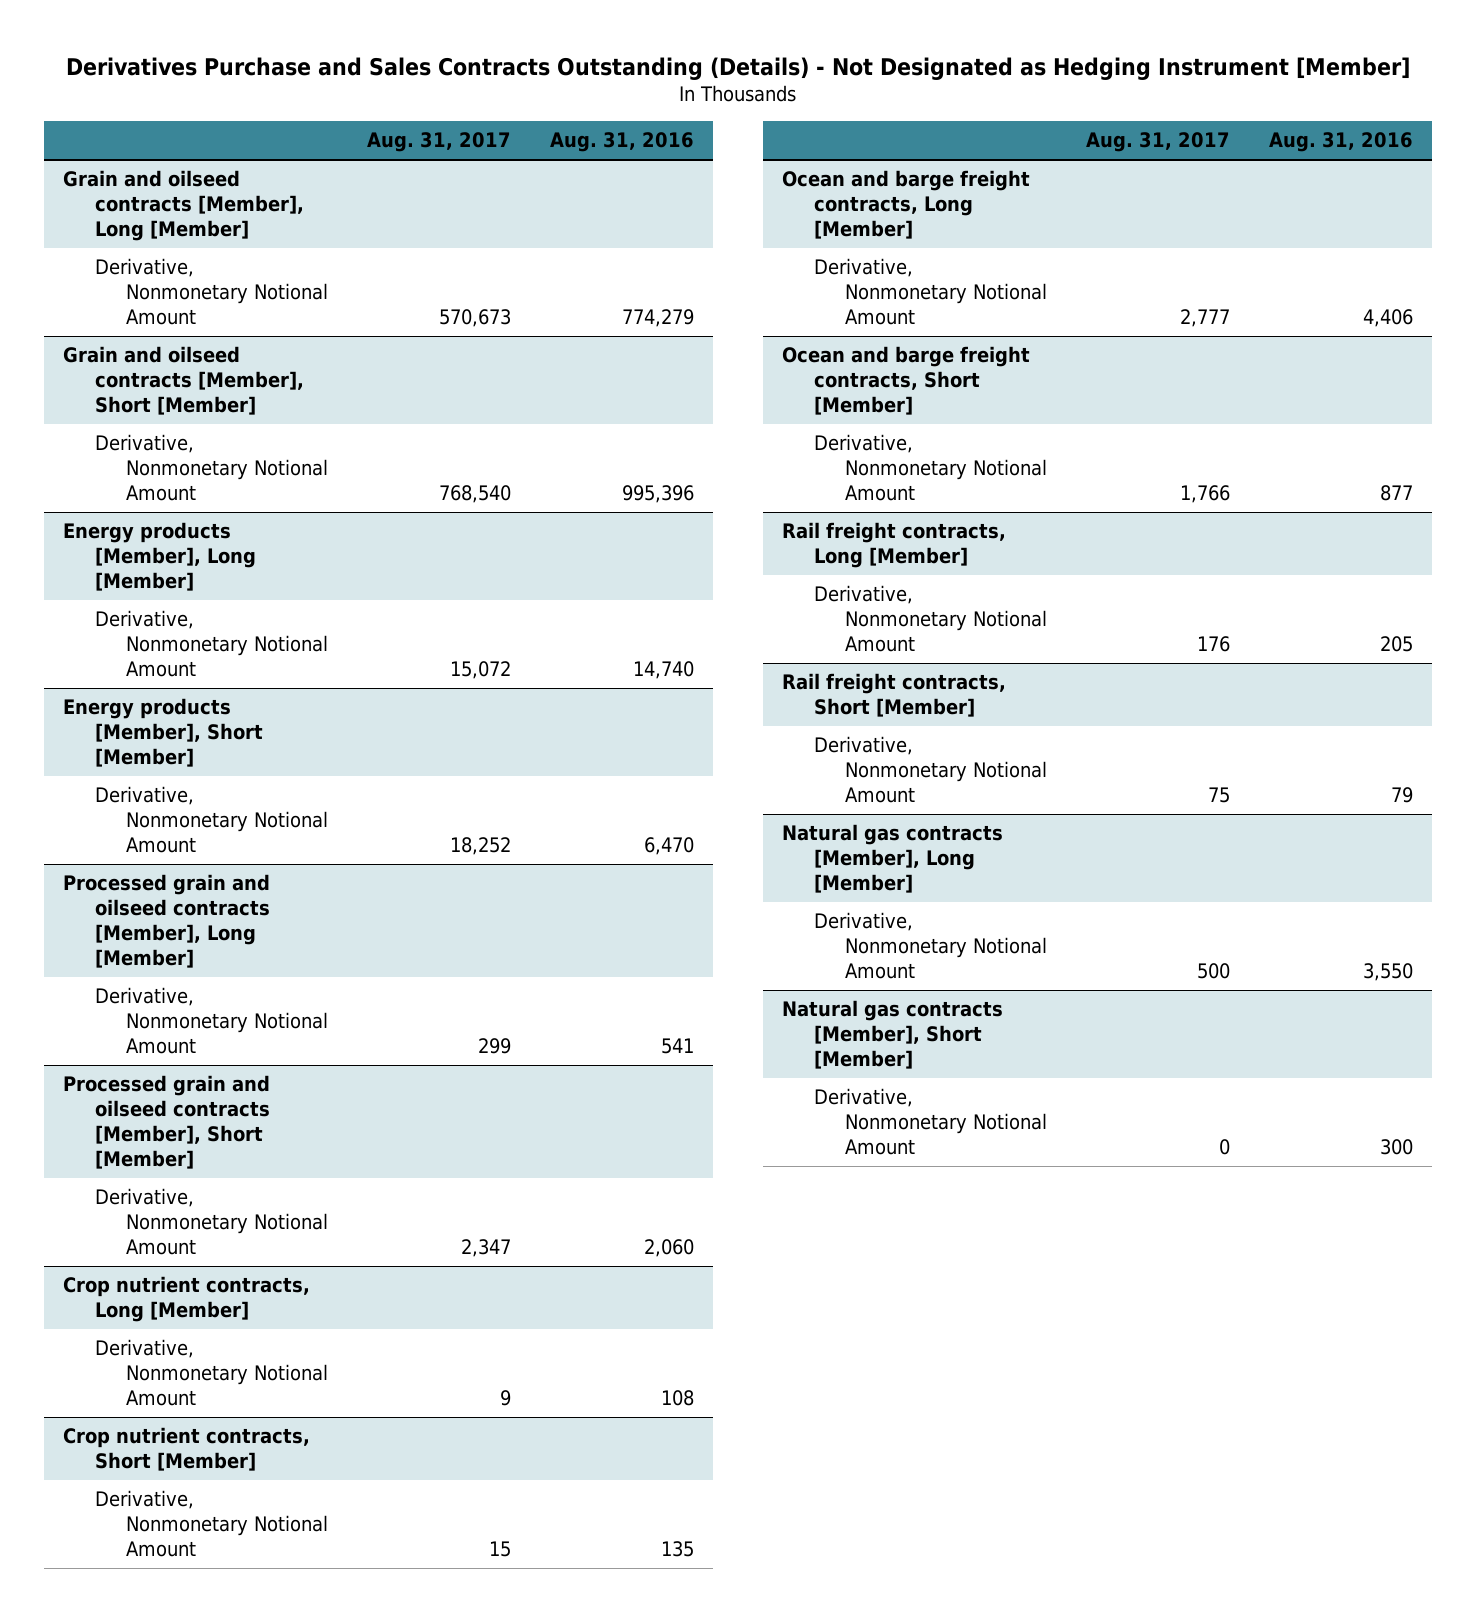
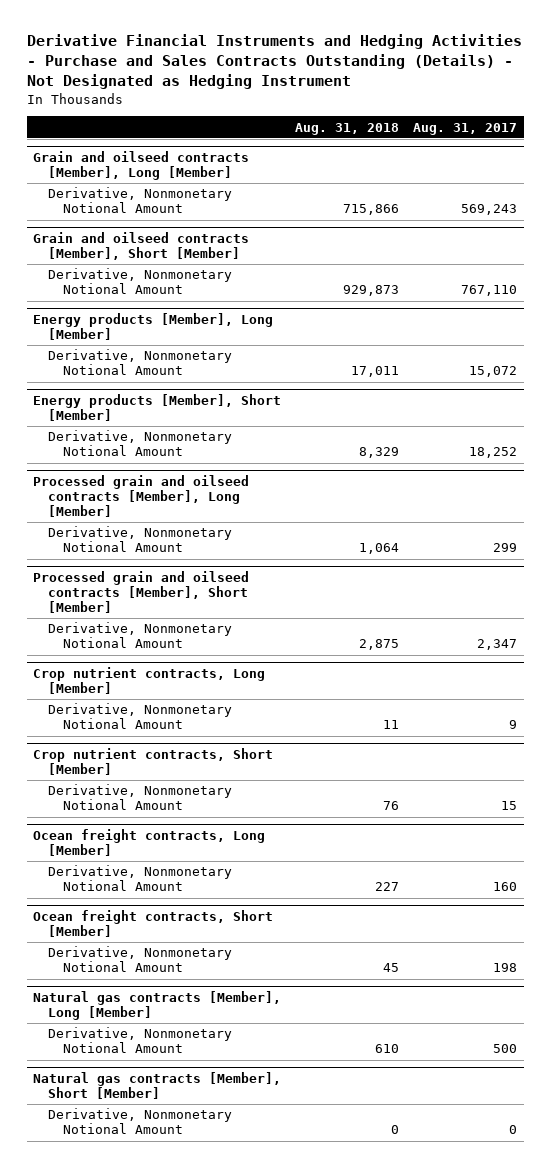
- Derivatives Purchase and Sales Contracts Outstanding (Details) - Not Designated as Hedging Instrument [Member]
+ Derivative Financial Instruments and Hedging Activities - Purchase and Sales Contracts Outstanding (Details) - Not Designated as Hedging Instrument
- | Aug. 31, 2017 | Aug. 31, 2016
+ | Aug. 31, 2018 | Aug. 31, 2017
@ Grain and oilseed contracts [Member], Long [Member]
- Derivative, Nonmonetary Notional Amount | 570,673 | 774,279
+ Derivative, Nonmonetary Notional Amount | 715,866 | 569,243
@ Grain and oilseed contracts [Member], Short [Member]
- Derivative, Nonmonetary Notional Amount | 768,540 | 995,396
+ Derivative, Nonmonetary Notional Amount | 929,873 | 767,110
- Ocean and barge freight contracts, Long [Member]
- Derivative, Nonmonetary Notional Amount | 2,777 | 4,406
- Ocean and barge freight contracts, Short [Member]
- Derivative, Nonmonetary Notional Amount | 1,766 | 877
- Rail freight contracts, Long [Member]
- Derivative, Nonmonetary Notional Amount | 176 | 205
- Rail freight contracts, Short [Member]
- Derivative, Nonmonetary Notional Amount | 75 | 79
+ Ocean freight contracts, Long [Member]
+ Derivative, Nonmonetary Notional Amount | 227 | 160
+ Ocean freight contracts, Short [Member]
+ Derivative, Nonmonetary Notional Amount | 45 | 198

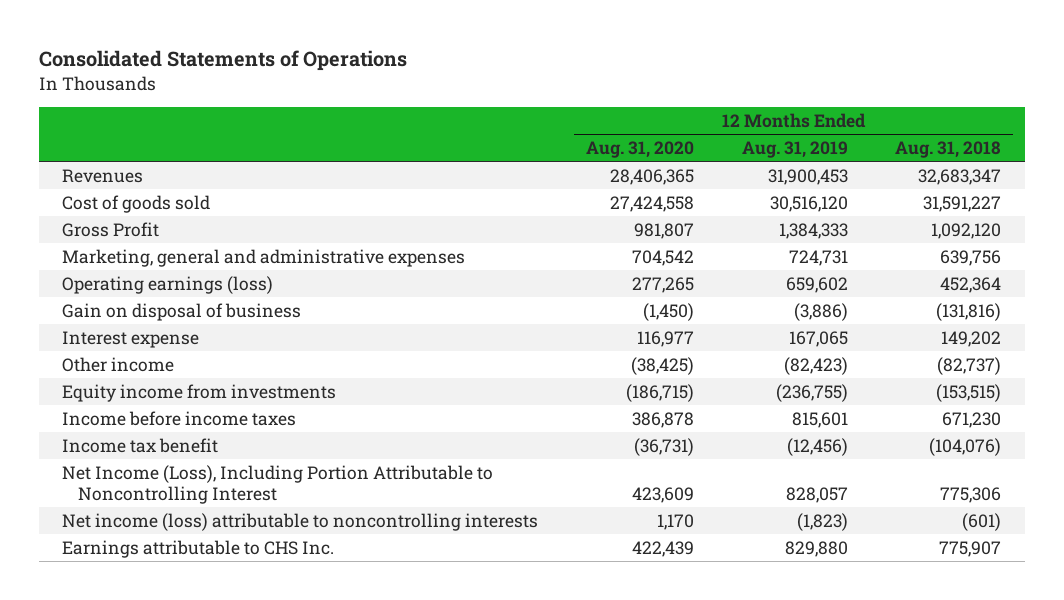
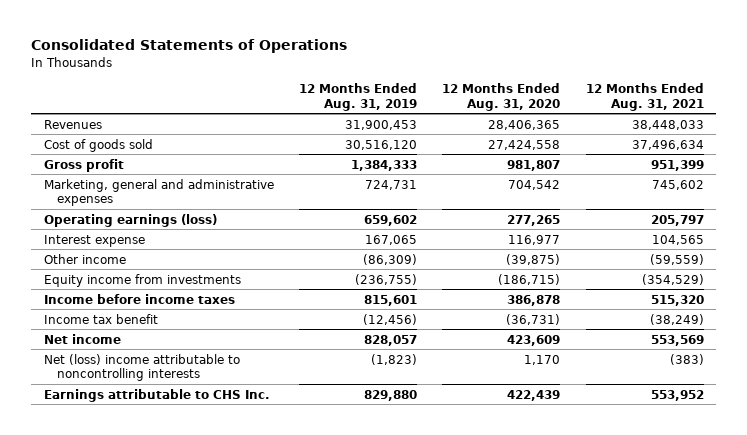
- | 12 Months Ended Aug. 31, 2020 | 12 Months Ended Aug. 31, 2019 | 12 Months Ended Aug. 31, 2018
+ | 12 Months Ended Aug. 31, 2019 | 12 Months Ended Aug. 31, 2020 | 12 Months Ended Aug. 31, 2021
- Gross Profit | 981,807 | 1,384,333 | 1,092,120
+ Gross profit | 1,384,333 | 981,807 | 951,399
- Gain on disposal of business | (1,450) | (3,886) | (131,816)
- Other income | (38,425) | (82,423) | (82,737)
+ Other income | (86,309) | (39,875) | (59,559)
- Net Income (Loss), Including Portion Attributable to Noncontrolling Interest | 423,609 | 828,057 | 775,306
- Net income (loss) attributable to noncontrolling interests | 1,170 | (1,823) | (601)
+ Net income | 828,057 | 423,609 | 553,569
+ Net (loss) income attributable to noncontrolling interests | (1,823) | 1,170 | (383)

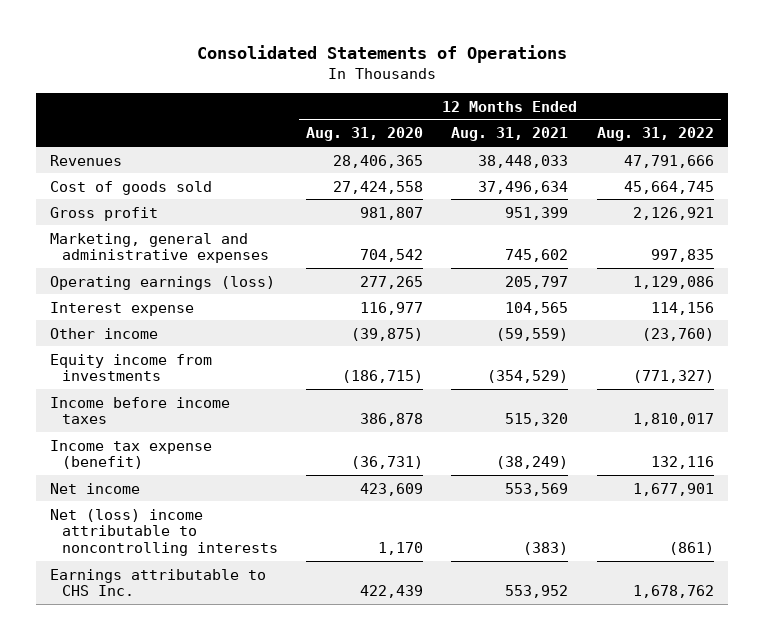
- | 12 Months Ended Aug. 31, 2019 | 12 Months Ended Aug. 31, 2020 | 12 Months Ended Aug. 31, 2021
+ | 12 Months Ended Aug. 31, 2020 | 12 Months Ended Aug. 31, 2021 | 12 Months Ended Aug. 31, 2022
- Income tax benefit | (12,456) | (36,731) | (38,249)
+ Income tax expense (benefit) | (36,731) | (38,249) | 132,116

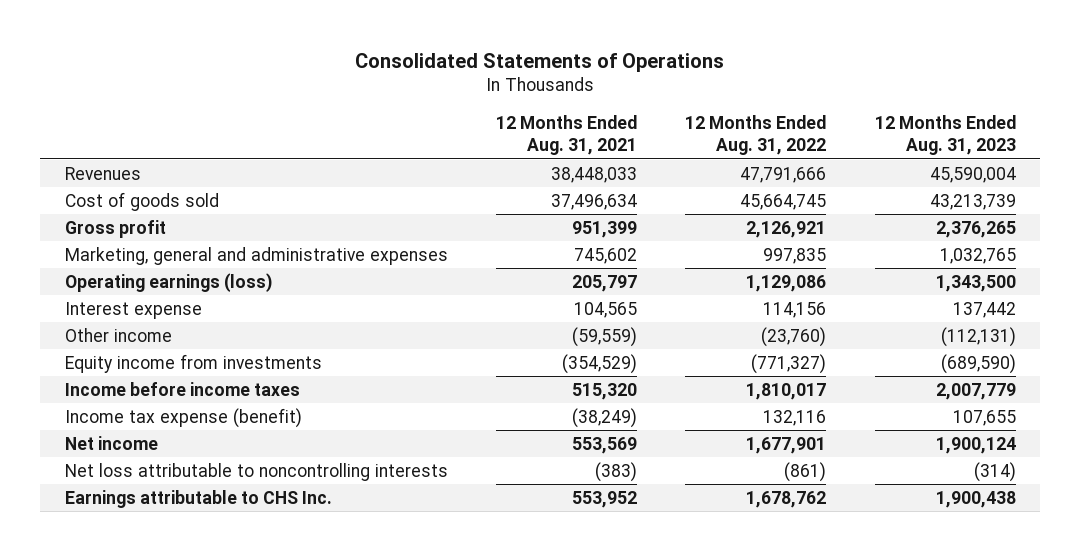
- | 12 Months Ended Aug. 31, 2020 | 12 Months Ended Aug. 31, 2021 | 12 Months Ended Aug. 31, 2022
+ | 12 Months Ended Aug. 31, 2021 | 12 Months Ended Aug. 31, 2022 | 12 Months Ended Aug. 31, 2023
- Net (loss) income attributable to noncontrolling interests | 1,170 | (383) | (861)
+ Net loss attributable to noncontrolling interests | (383) | (861) | (314)

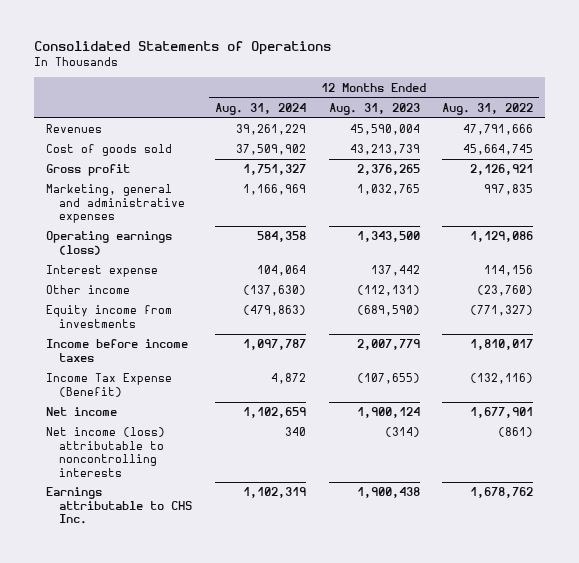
- | 12 Months Ended Aug. 31, 2021 | 12 Months Ended Aug. 31, 2022 | 12 Months Ended Aug. 31, 2023
+ | 12 Months Ended Aug. 31, 2024 | 12 Months Ended Aug. 31, 2023 | 12 Months Ended Aug. 31, 2022
- Income tax expense (benefit) | (38,249) | 132,116 | 107,655
+ Income Tax Expense (Benefit) | 4,872 | (107,655) | (132,116)
- Net loss attributable to noncontrolling interests | (383) | (861) | (314)
+ Net income (loss) attributable to noncontrolling interests | 340 | (314) | (861)

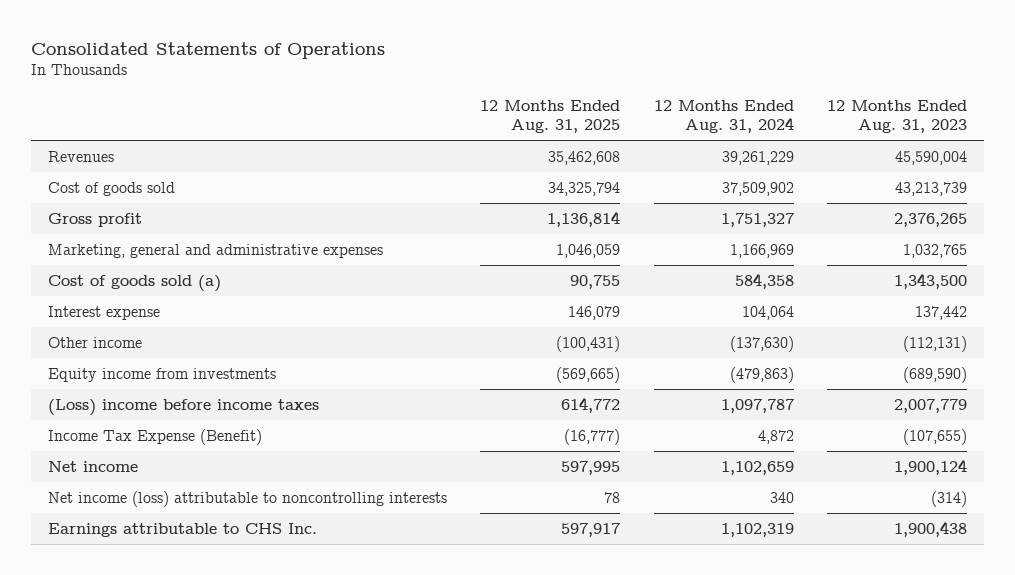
- | 12 Months Ended Aug. 31, 2024 | 12 Months Ended Aug. 31, 2023 | 12 Months Ended Aug. 31, 2022
+ | 12 Months Ended Aug. 31, 2025 | 12 Months Ended Aug. 31, 2024 | 12 Months Ended Aug. 31, 2023
- Operating earnings (loss) | 584,358 | 1,343,500 | 1,129,086
+ Cost of goods sold (a) | 90,755 | 584,358 | 1,343,500
- Income before income taxes | 1,097,787 | 2,007,779 | 1,810,017
+ (Loss) income before income taxes | 614,772 | 1,097,787 | 2,007,779

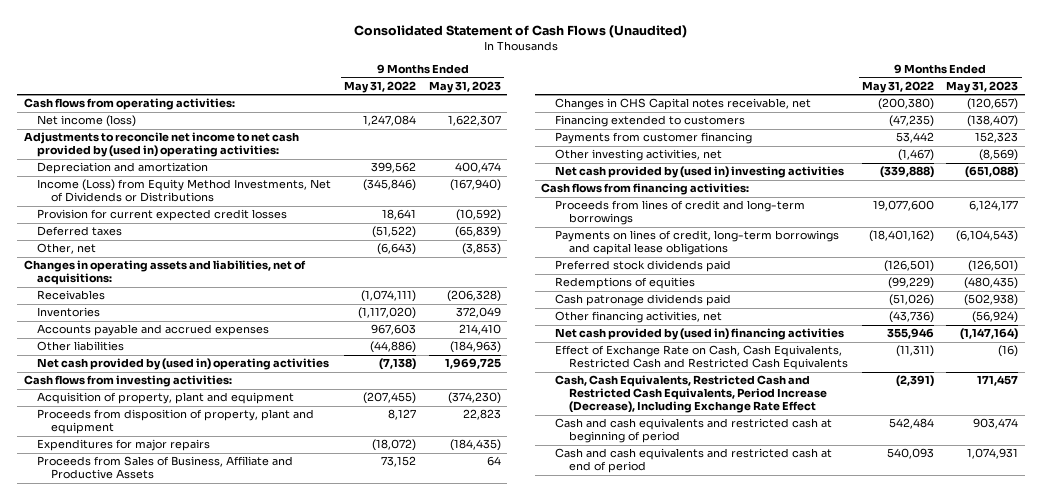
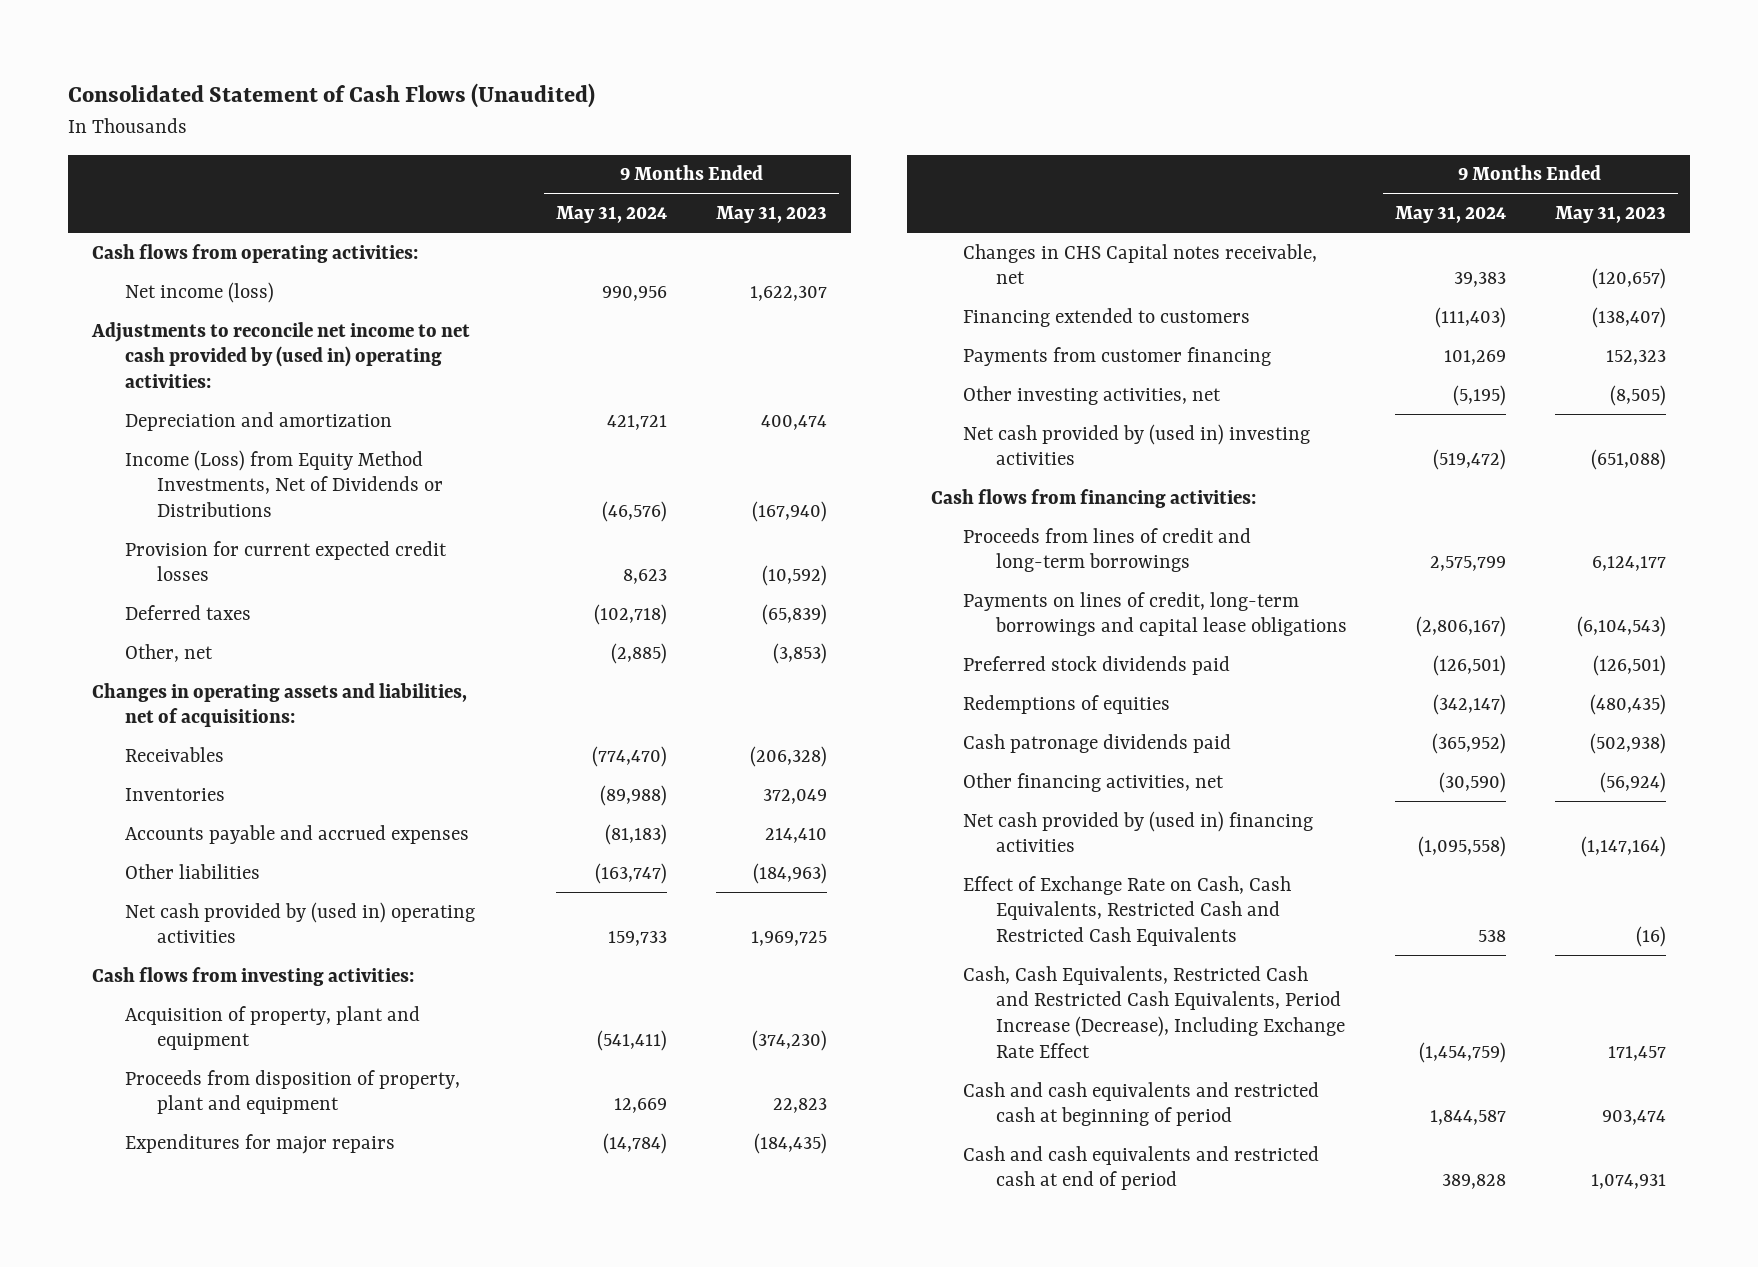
- | 9 Months Ended May 31, 2022 | 9 Months Ended May 31, 2023
+ | 9 Months Ended May 31, 2024 | 9 Months Ended May 31, 2023
- Proceeds from Sales of Business, Affiliate and Productive Assets | 73,152 | 64
- Other investing activities, net | (1,467) | (8,569)
+ Other investing activities, net | (5,195) | (8,505)

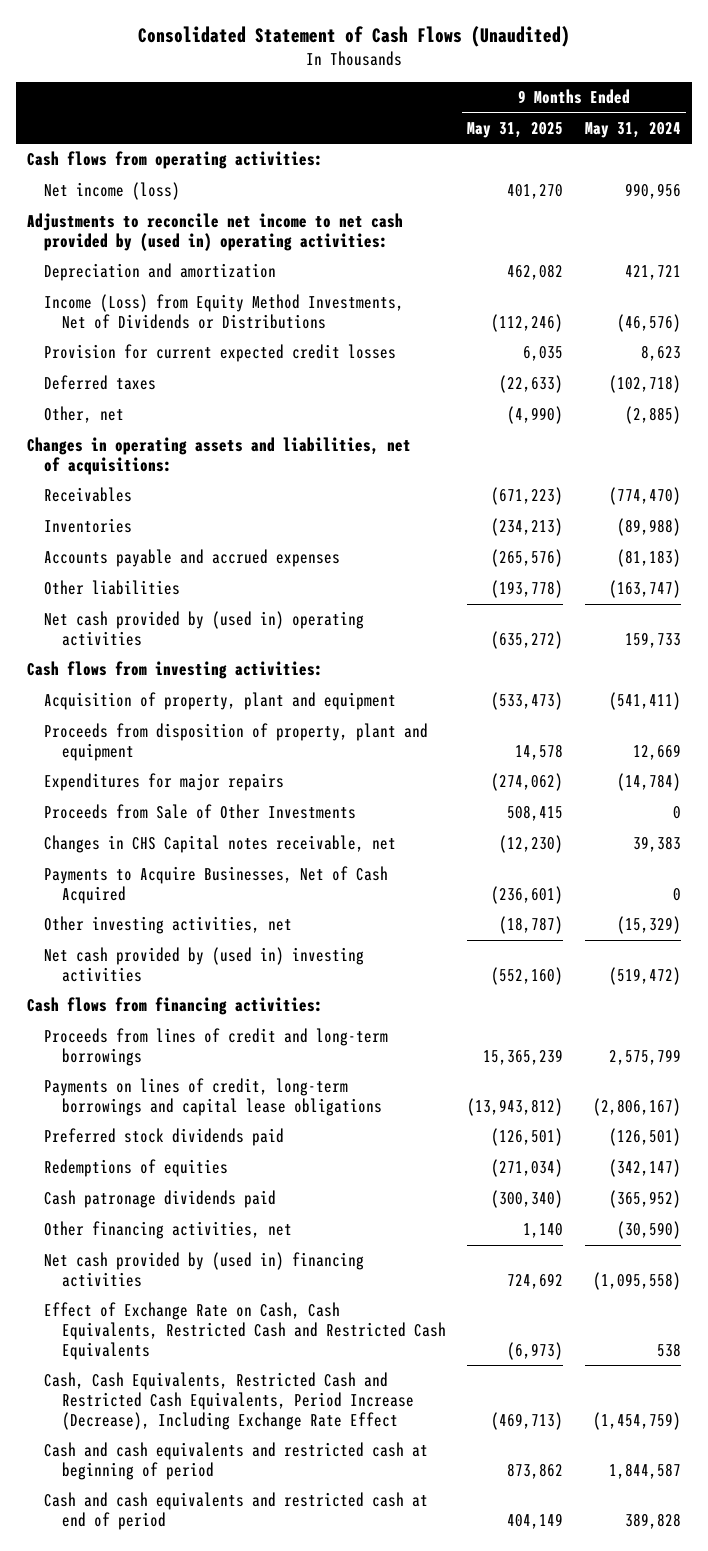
- | 9 Months Ended May 31, 2024 | 9 Months Ended May 31, 2023
+ | 9 Months Ended May 31, 2025 | 9 Months Ended May 31, 2024
+ Proceeds from Sale of Other Investments | 508,415 | 0
- Financing extended to customers | (111,403) | (138,407)
- Payments from customer financing | 101,269 | 152,323
- Other investing activities, net | (5,195) | (8,505)
+ Payments to Acquire Businesses, Net of Cash Acquired | (236,601) | 0
+ Other investing activities, net | (18,787) | (15,329)

